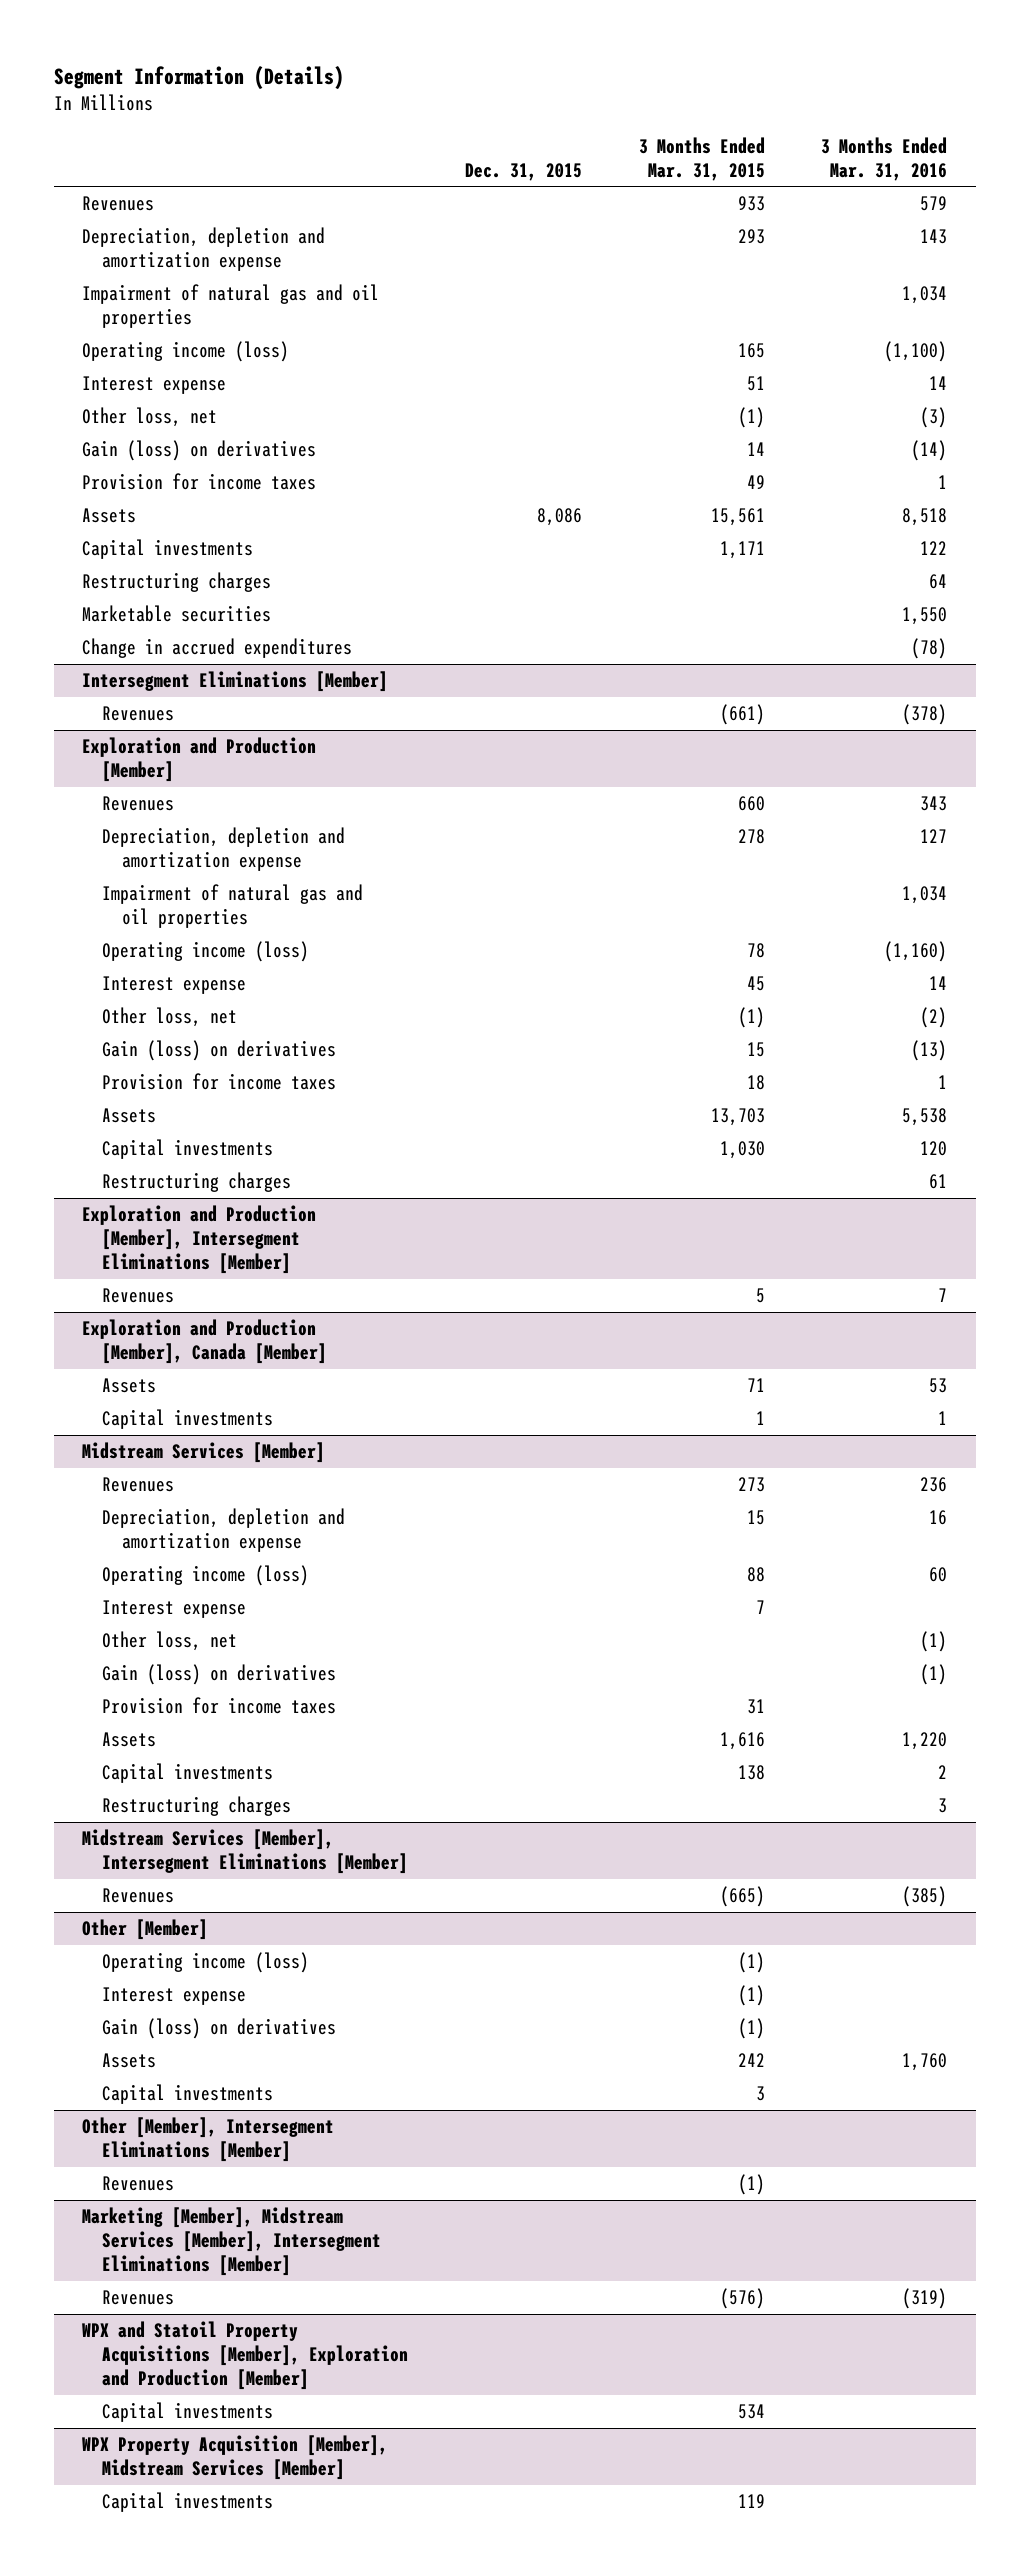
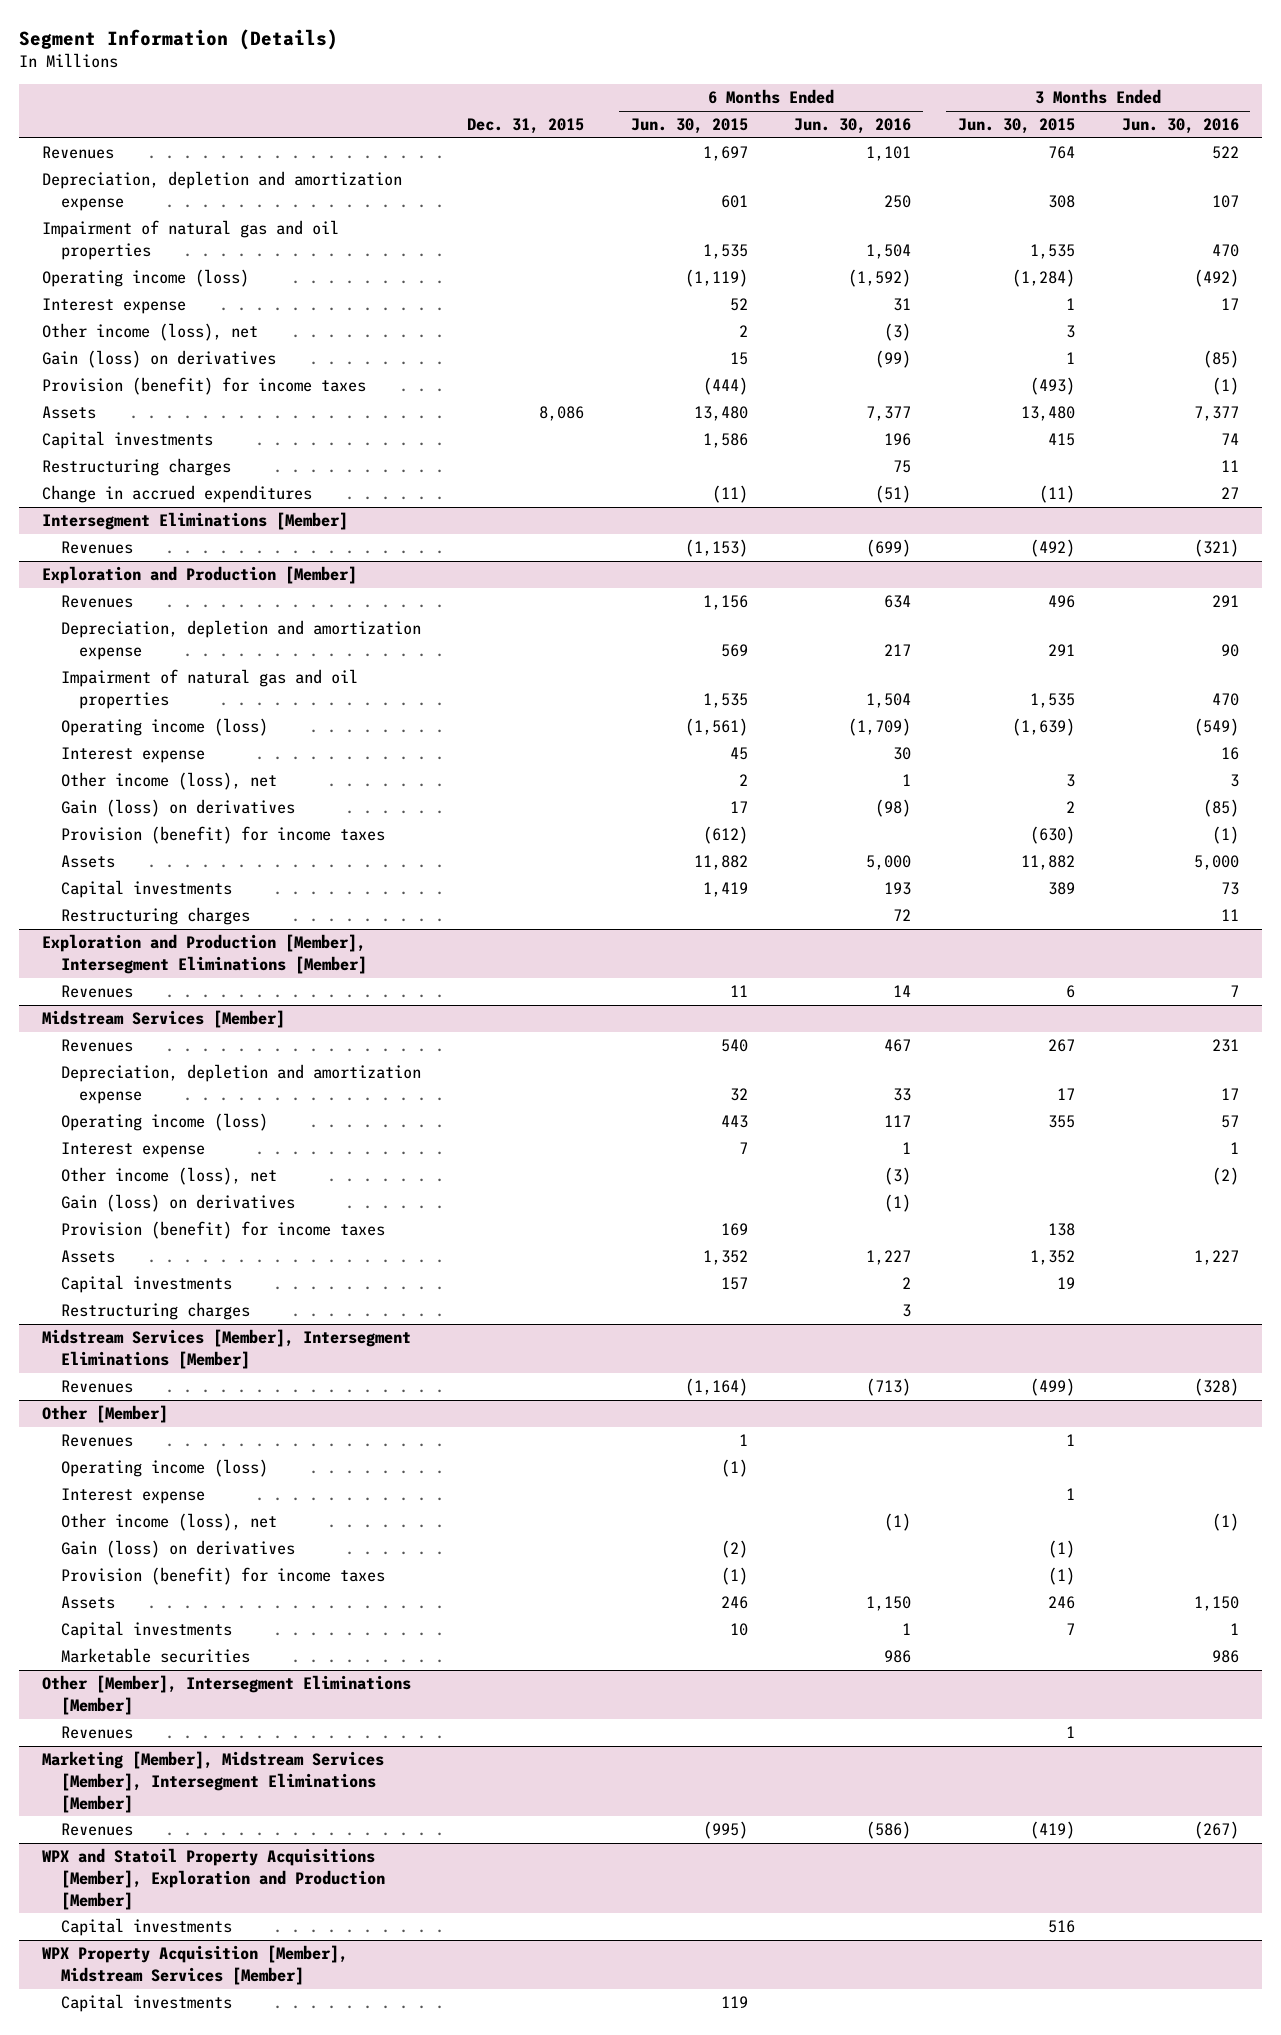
- | Dec. 31, 2015 | 3 Months Ended Mar. 31, 2015 | 3 Months Ended Mar. 31, 2016
+ | Dec. 31, 2015 | 6 Months Ended Jun. 30, 2015 | 6 Months Ended Jun. 30, 2016 | 3 Months Ended Jun. 30, 2015 | 3 Months Ended Jun. 30, 2016
- Other loss, net | | (1) | (3)
+ Other income (loss), net | | 2 | (3) | 3 |
- Provision for income taxes | | 49 | 1
+ Provision (benefit) for income taxes | | (444) | | (493) | (1)
- Marketable securities | | | 1,550
@ Exploration and Production [Member]
- Other loss, net | | (1) | (2)
+ Other income (loss), net | | 2 | 1 | 3 | 3
- Provision for income taxes | | 18 | 1
+ Provision (benefit) for income taxes | | (612) | | (630) | (1)
- Exploration and Production [Member], Canada [Member]
- Assets | | 71 | 53
- Capital investments | | 1 | 1
@ Midstream Services [Member]
- Other loss, net | | | (1)
+ Other income (loss), net | | | (3) | | (2)
- Provision for income taxes | | 31 |
+ Provision (benefit) for income taxes | | 169 | | 138 |
@ Other [Member]
+ Revenues | | 1 | | 1 |
+ Other income (loss), net | | | (1) | | (1)
+ Provision (benefit) for income taxes | | (1) | | (1) |
+ Marketable securities | | | 986 | | 986

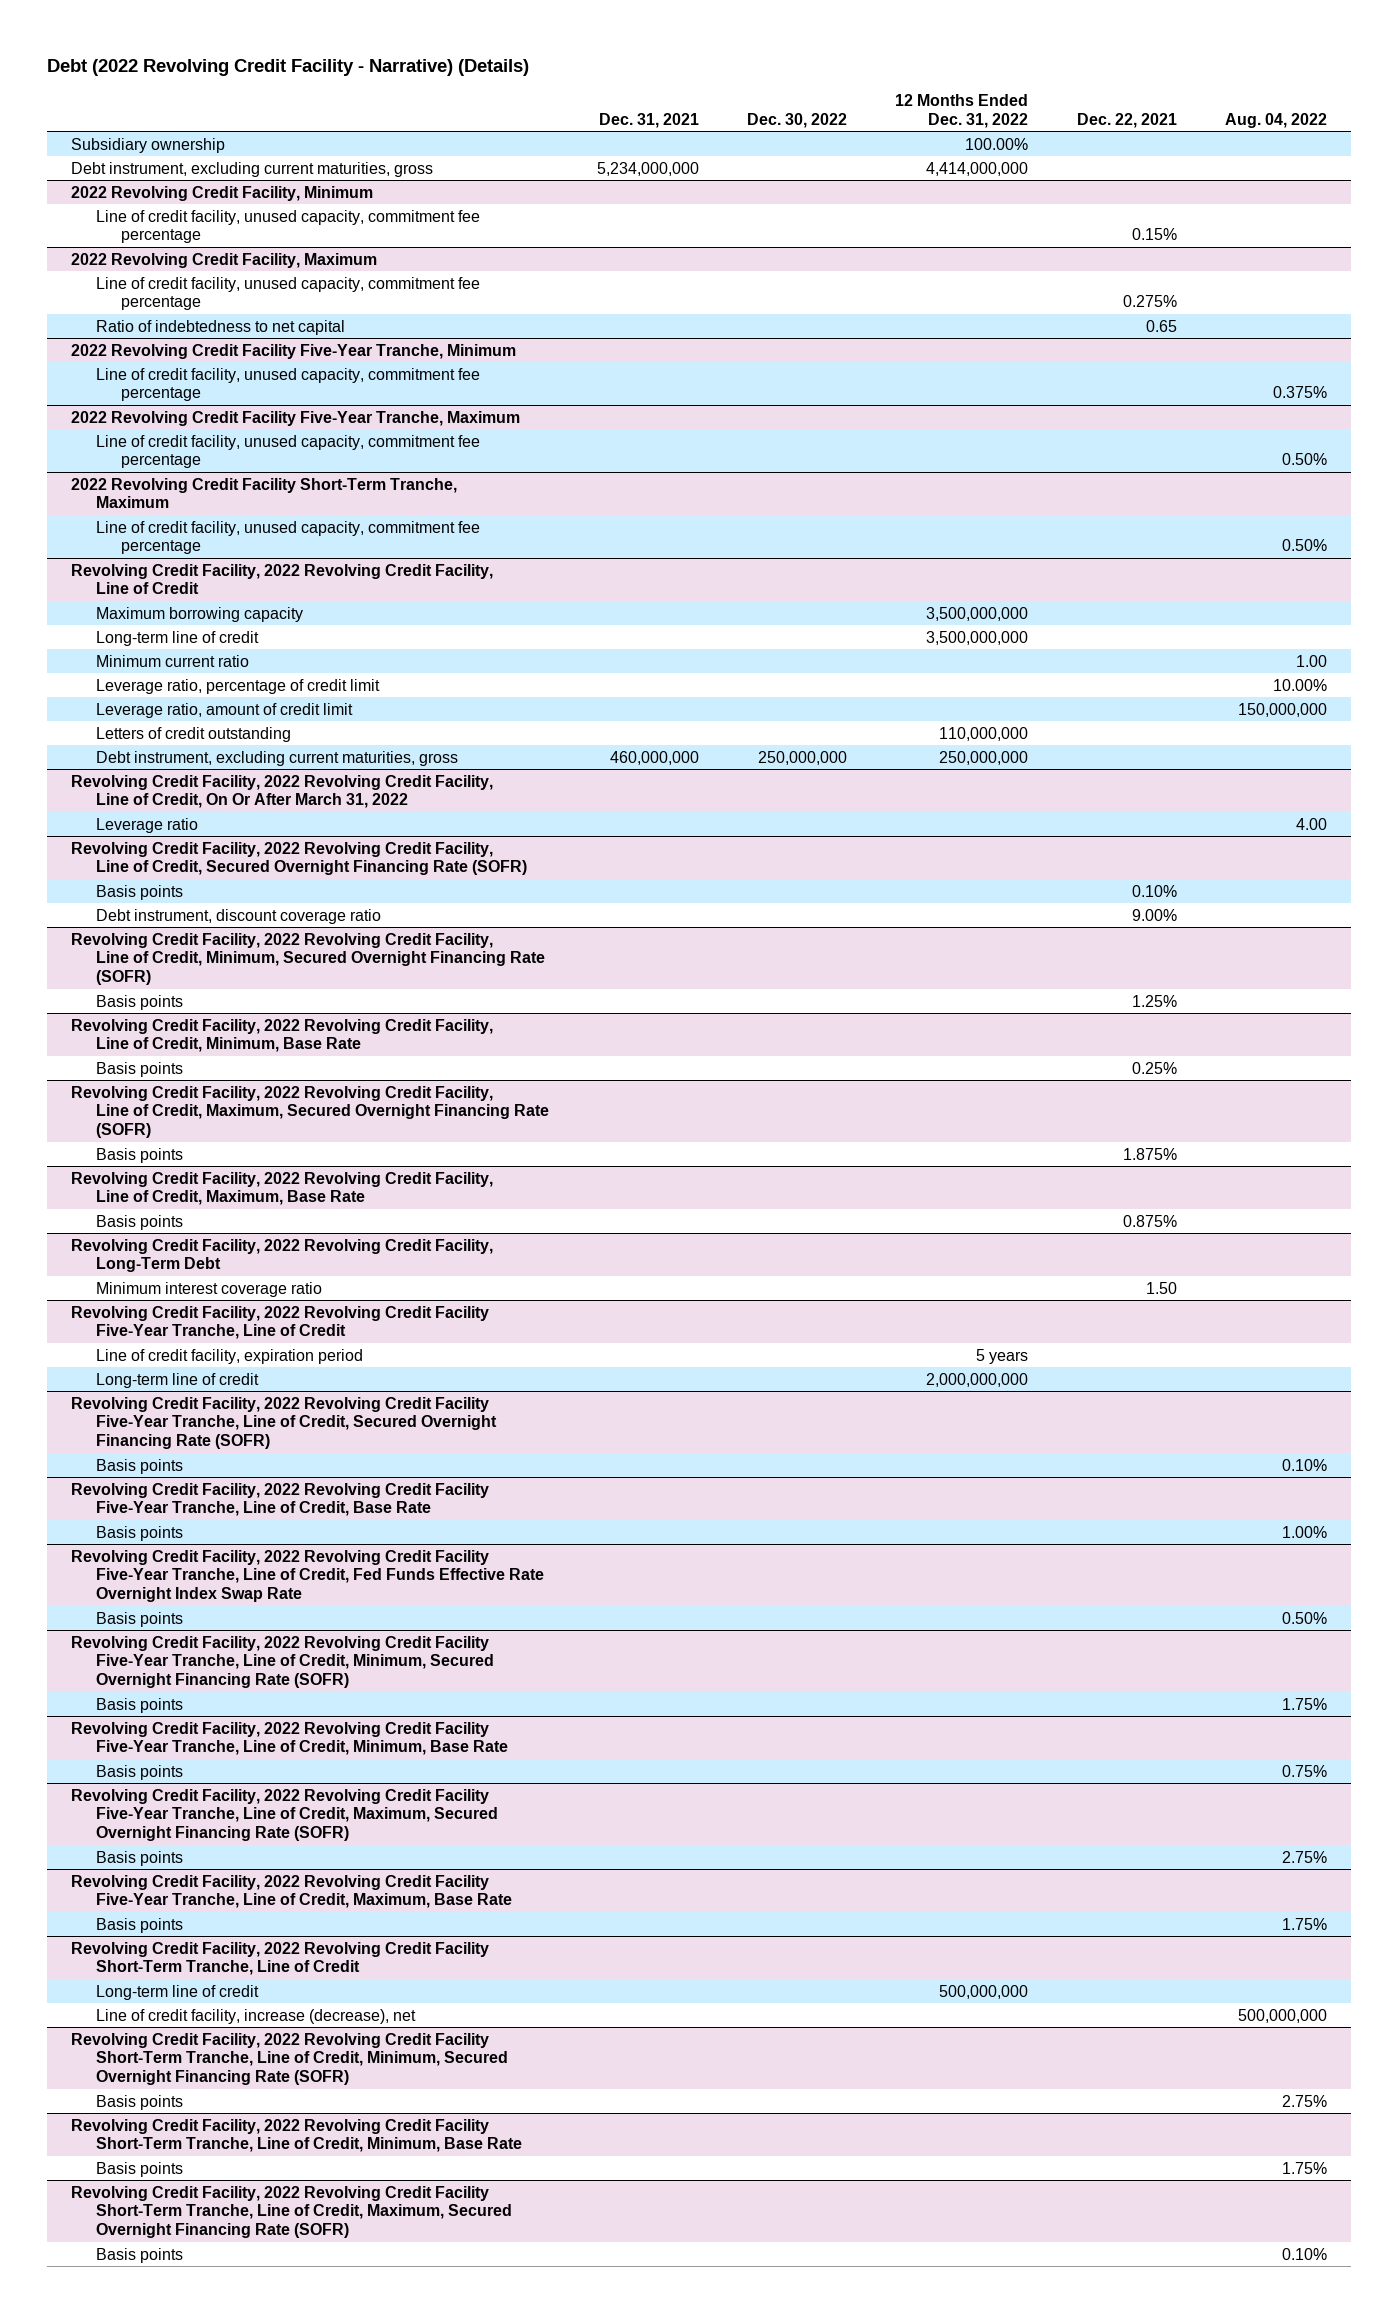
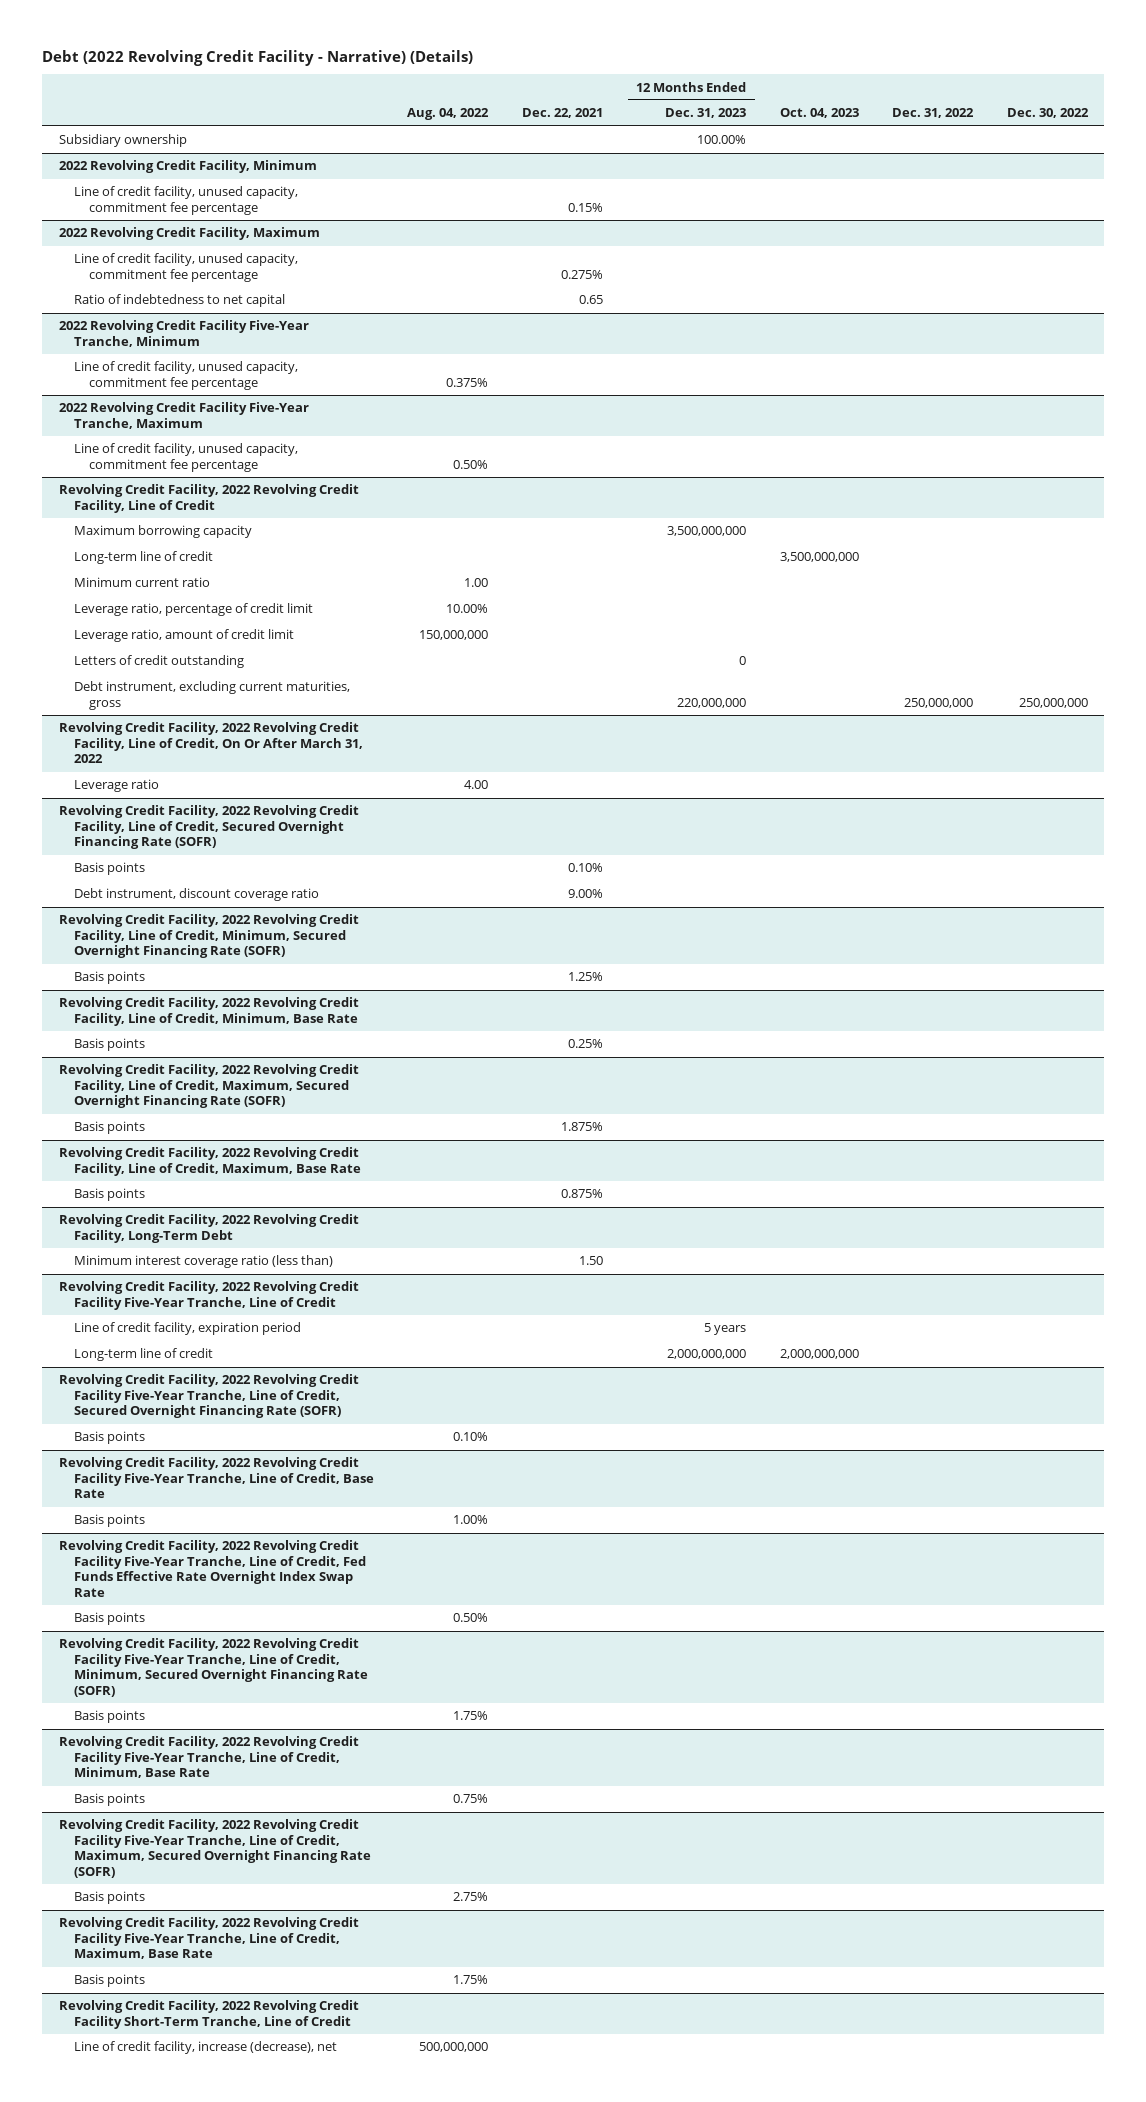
- | Dec. 31, 2021 | Dec. 30, 2022 | 12 Months Ended Dec. 31, 2022 | Dec. 22, 2021 | Aug. 04, 2022
+ | Aug. 04, 2022 | Dec. 22, 2021 | 12 Months Ended Dec. 31, 2023 | Oct. 04, 2023 | Dec. 31, 2022 | Dec. 30, 2022
- Debt instrument, excluding current maturities, gross | 5,234,000,000 | | 4,414,000,000 | |
- 2022 Revolving Credit Facility Short-Term Tranche, Maximum
- Line of credit facility, unused capacity, commitment fee percentage | | | | | 0.50%
@ Revolving Credit Facility, 2022 Revolving Credit Facility, Long-Term Debt
- Minimum interest coverage ratio | | | | 1.50 |
+ Minimum interest coverage ratio (less than) | | 1.50 | | | |
@ Revolving Credit Facility, 2022 Revolving Credit Facility Short-Term Tranche, Line of Credit
- Long-term line of credit | | | 500,000,000 | |
- Revolving Credit Facility, 2022 Revolving Credit Facility Short-Term Tranche, Line of Credit, Minimum, Secured Overnight Financing Rate (SOFR)
- Basis points | | | | | 2.75%
- Revolving Credit Facility, 2022 Revolving Credit Facility Short-Term Tranche, Line of Credit, Minimum, Base Rate
- Basis points | | | | | 1.75%
- Revolving Credit Facility, 2022 Revolving Credit Facility Short-Term Tranche, Line of Credit, Maximum, Secured Overnight Financing Rate (SOFR)
- Basis points | | | | | 0.10%

